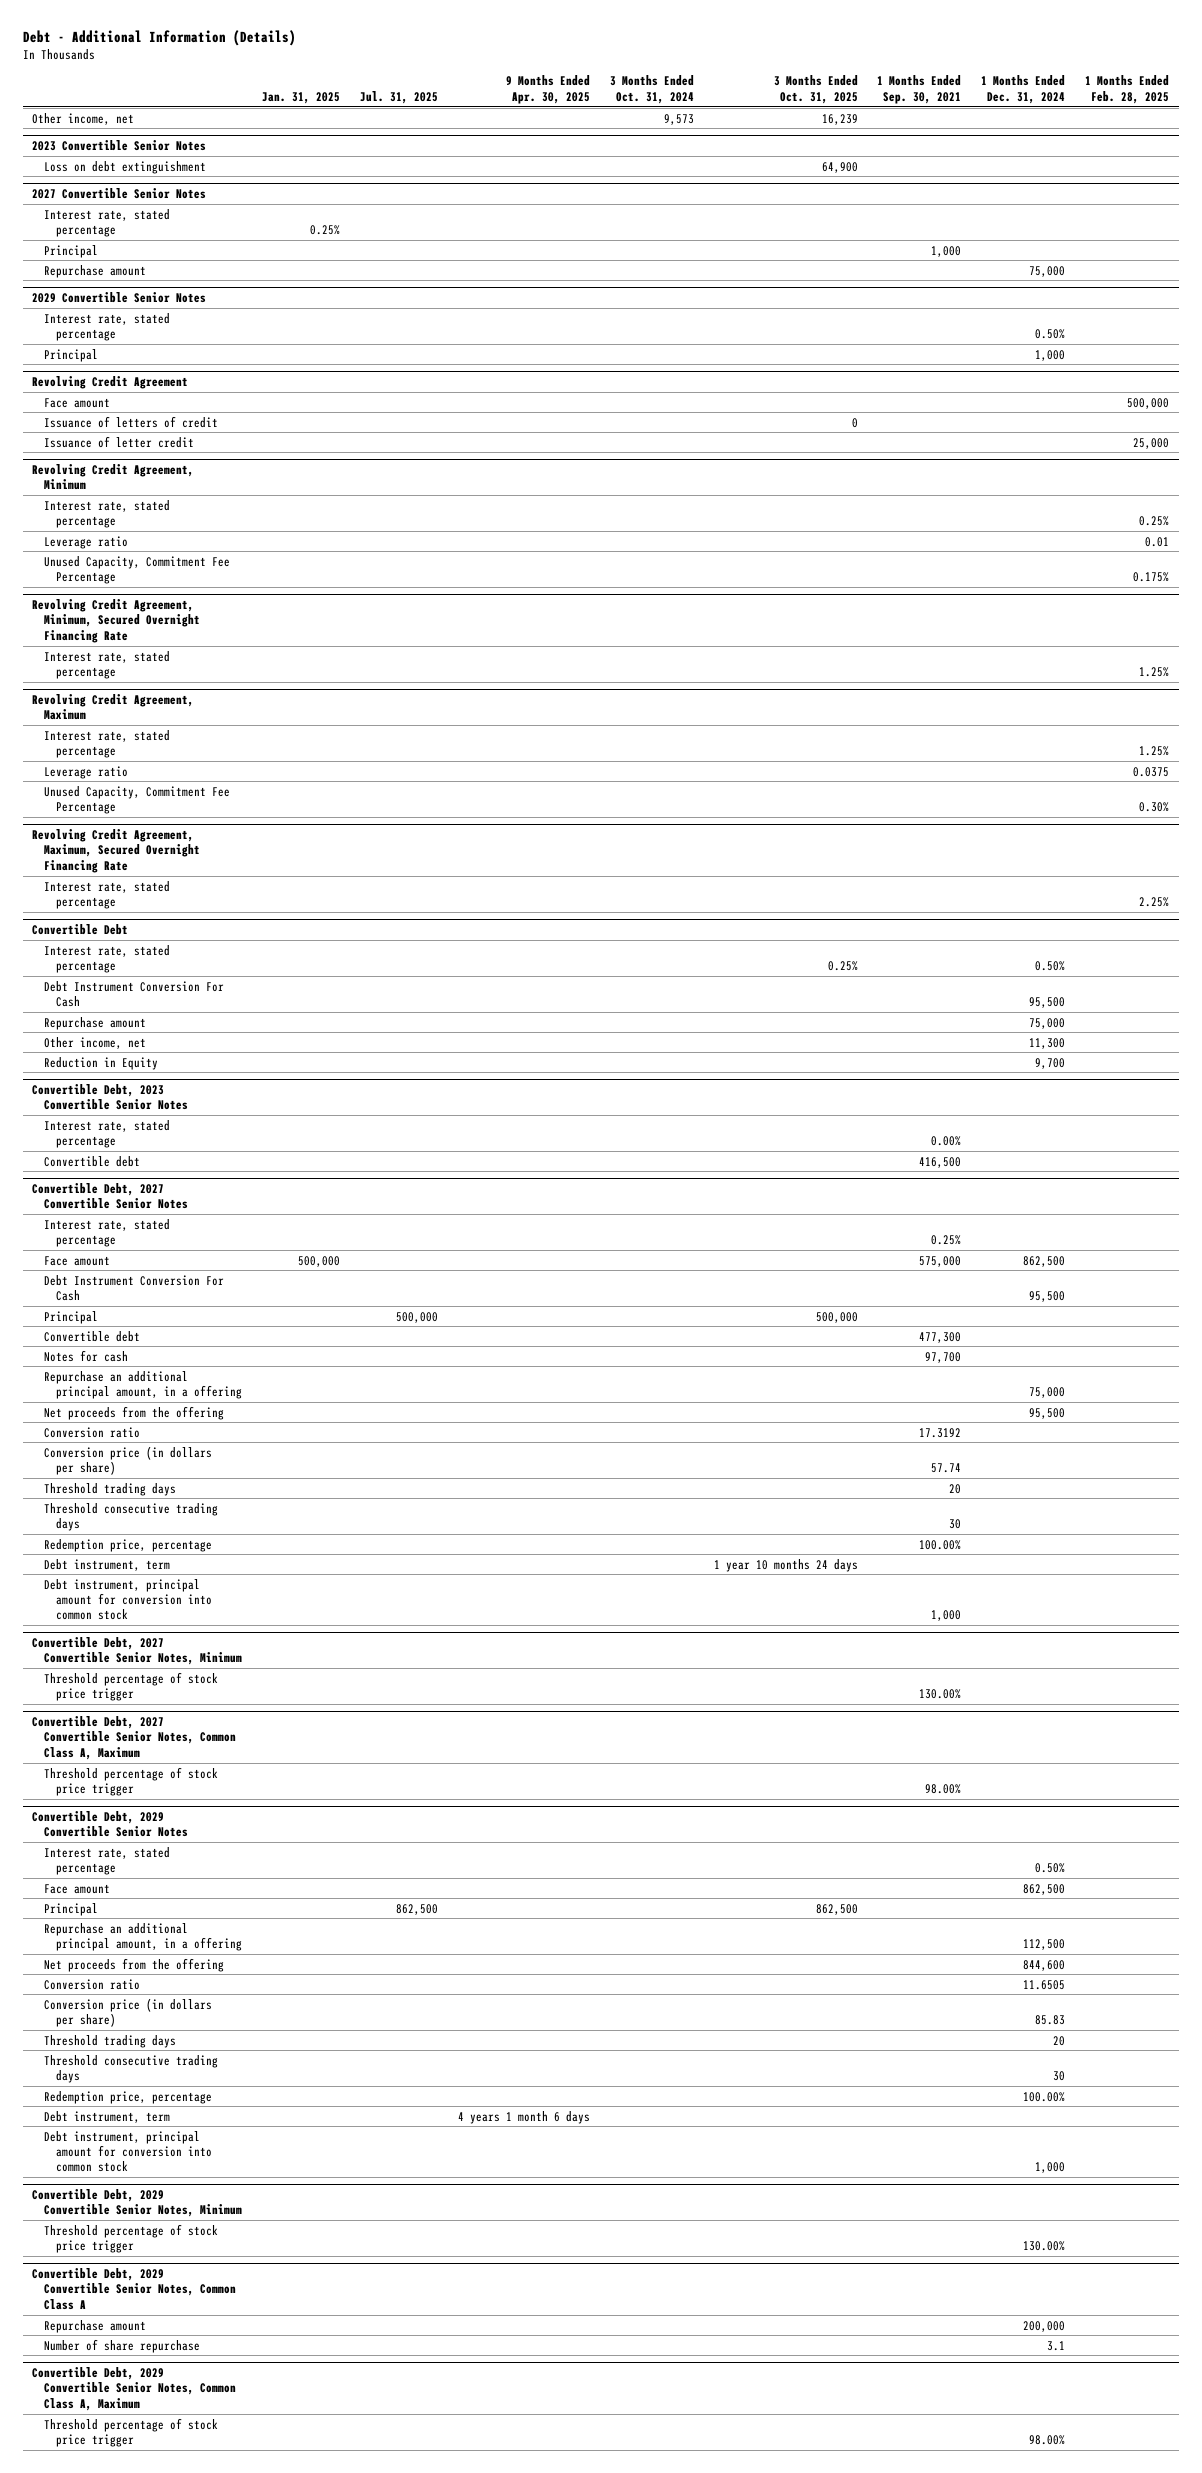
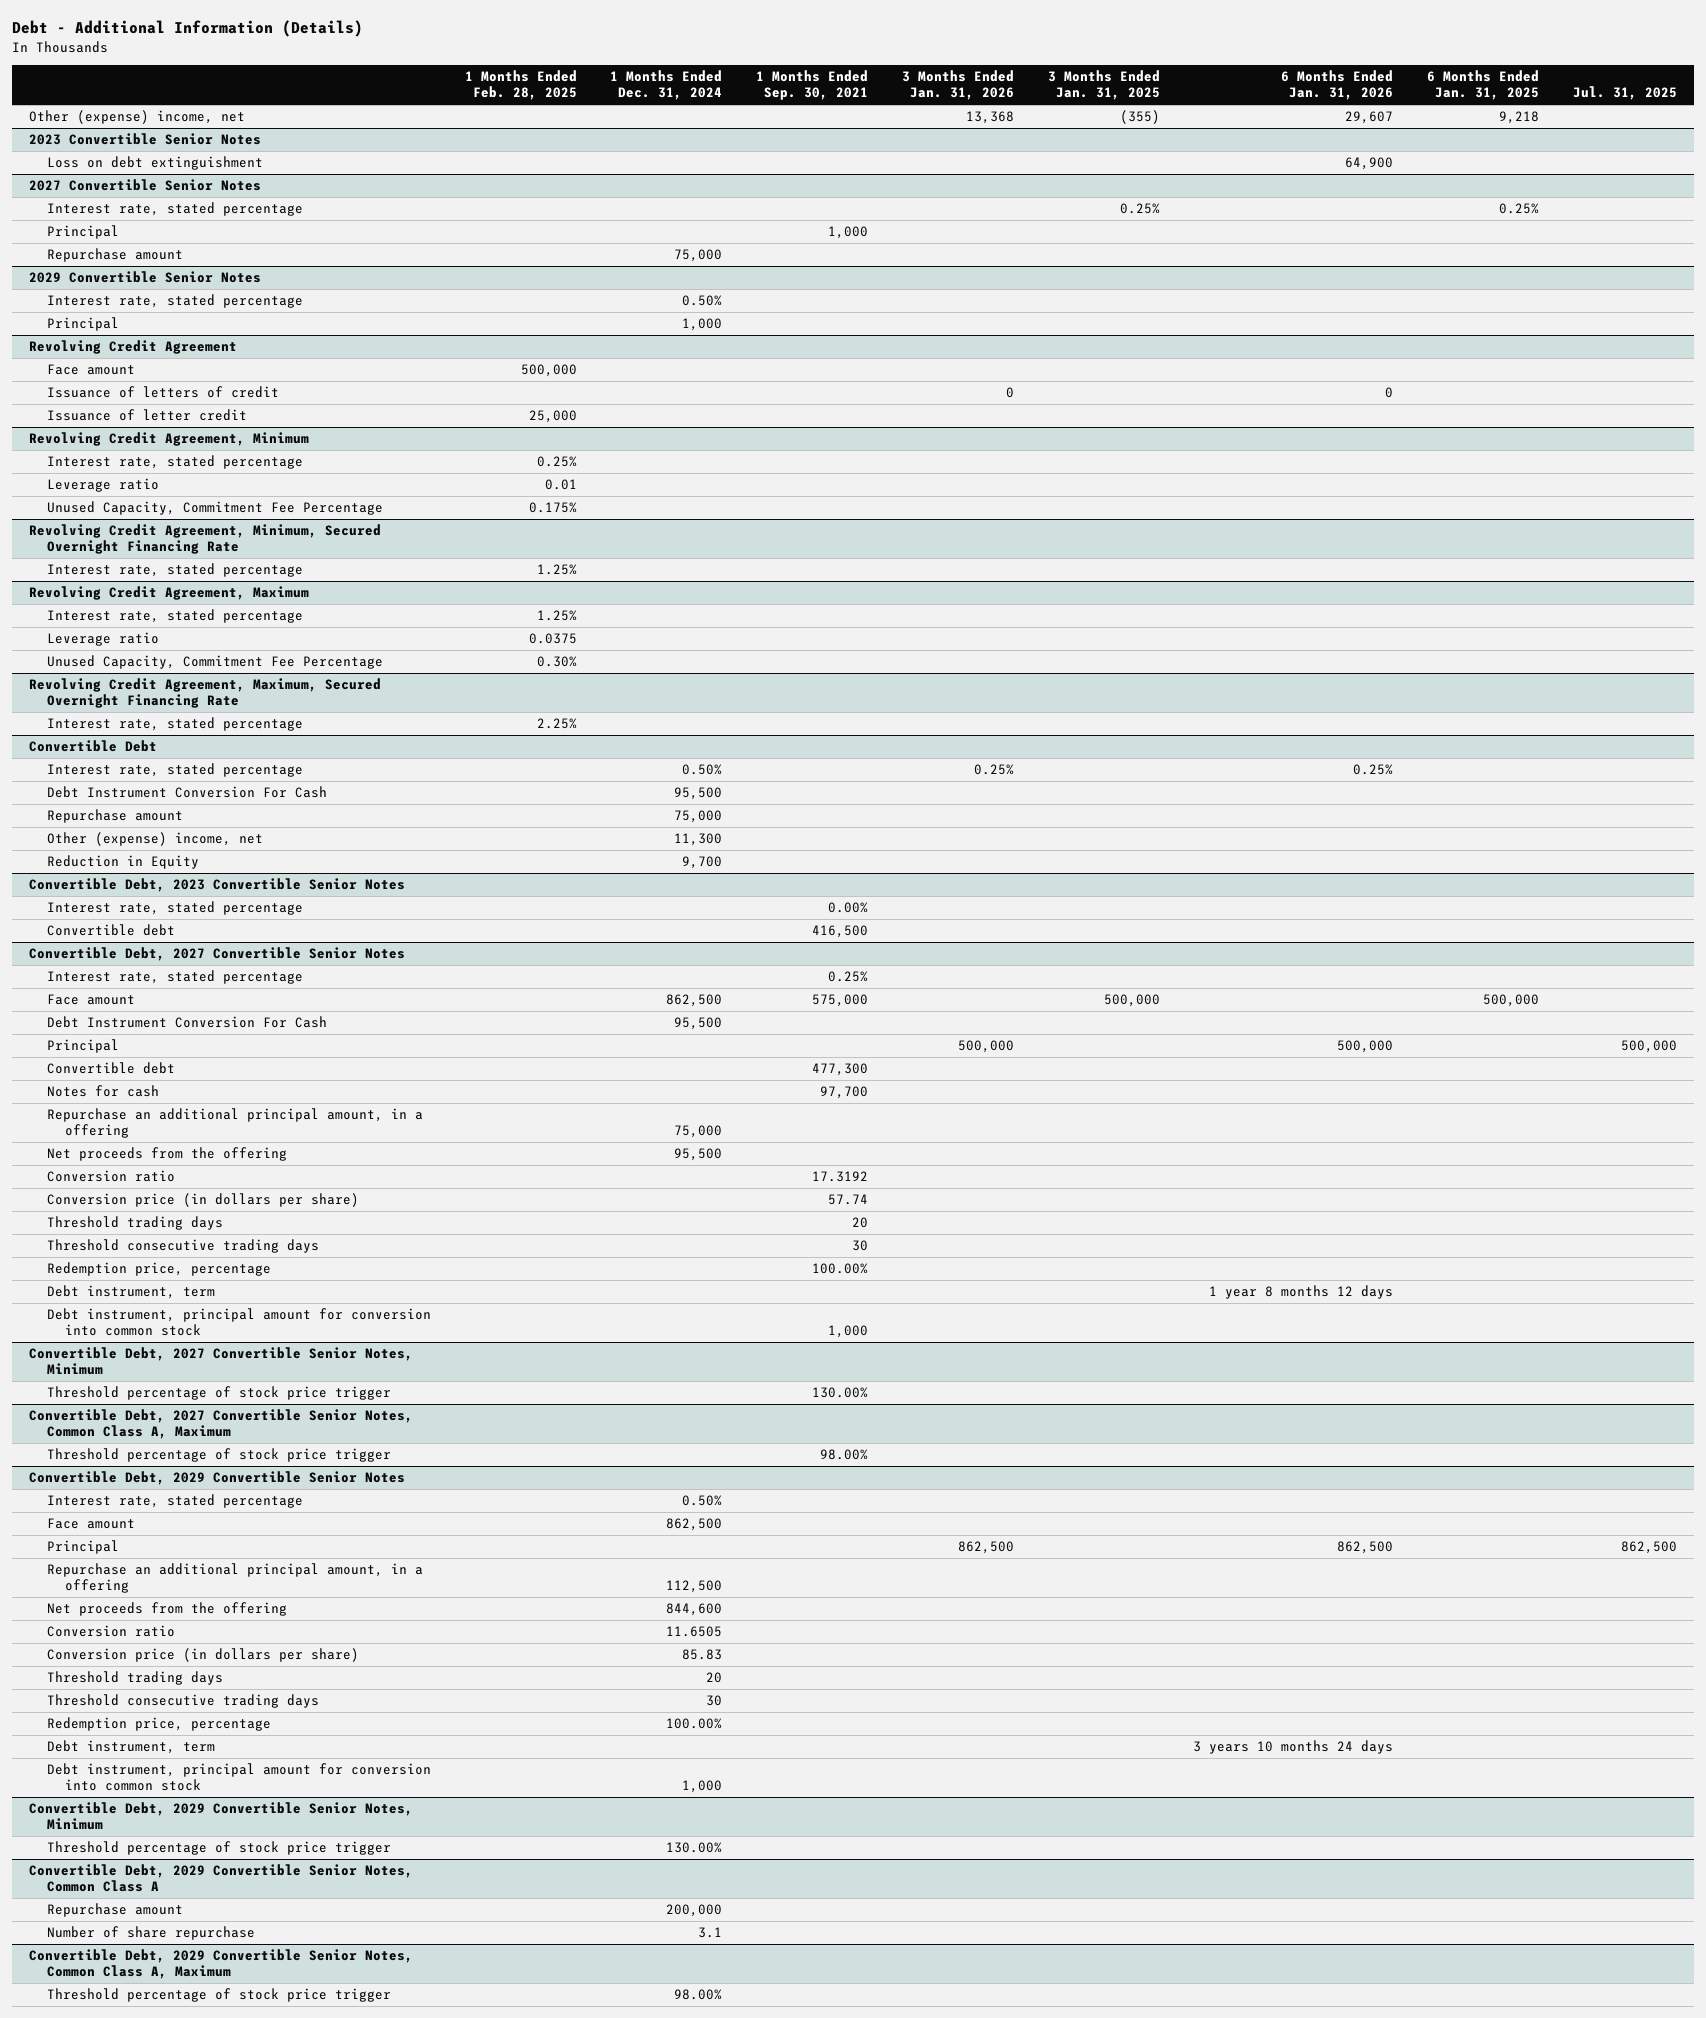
- | Jan. 31, 2025 | Jul. 31, 2025 | 9 Months Ended Apr. 30, 2025 | 3 Months Ended Oct. 31, 2024 | 3 Months Ended Oct. 31, 2025 | 1 Months Ended Sep. 30, 2021 | 1 Months Ended Dec. 31, 2024 | 1 Months Ended Feb. 28, 2025
+ | 1 Months Ended Feb. 28, 2025 | 1 Months Ended Dec. 31, 2024 | 1 Months Ended Sep. 30, 2021 | 3 Months Ended Jan. 31, 2026 | 3 Months Ended Jan. 31, 2025 | 6 Months Ended Jan. 31, 2026 | 6 Months Ended Jan. 31, 2025 | Jul. 31, 2025
- Other income, net | | | | 9,573 | 16,239 | | |
+ Other (expense) income, net | | | | 13,368 | (355) | 29,607 | 9,218 |
@ Convertible Debt
- Other income, net | | | | | | | 11,300 |
+ Other (expense) income, net | | 11,300 | | | | | |

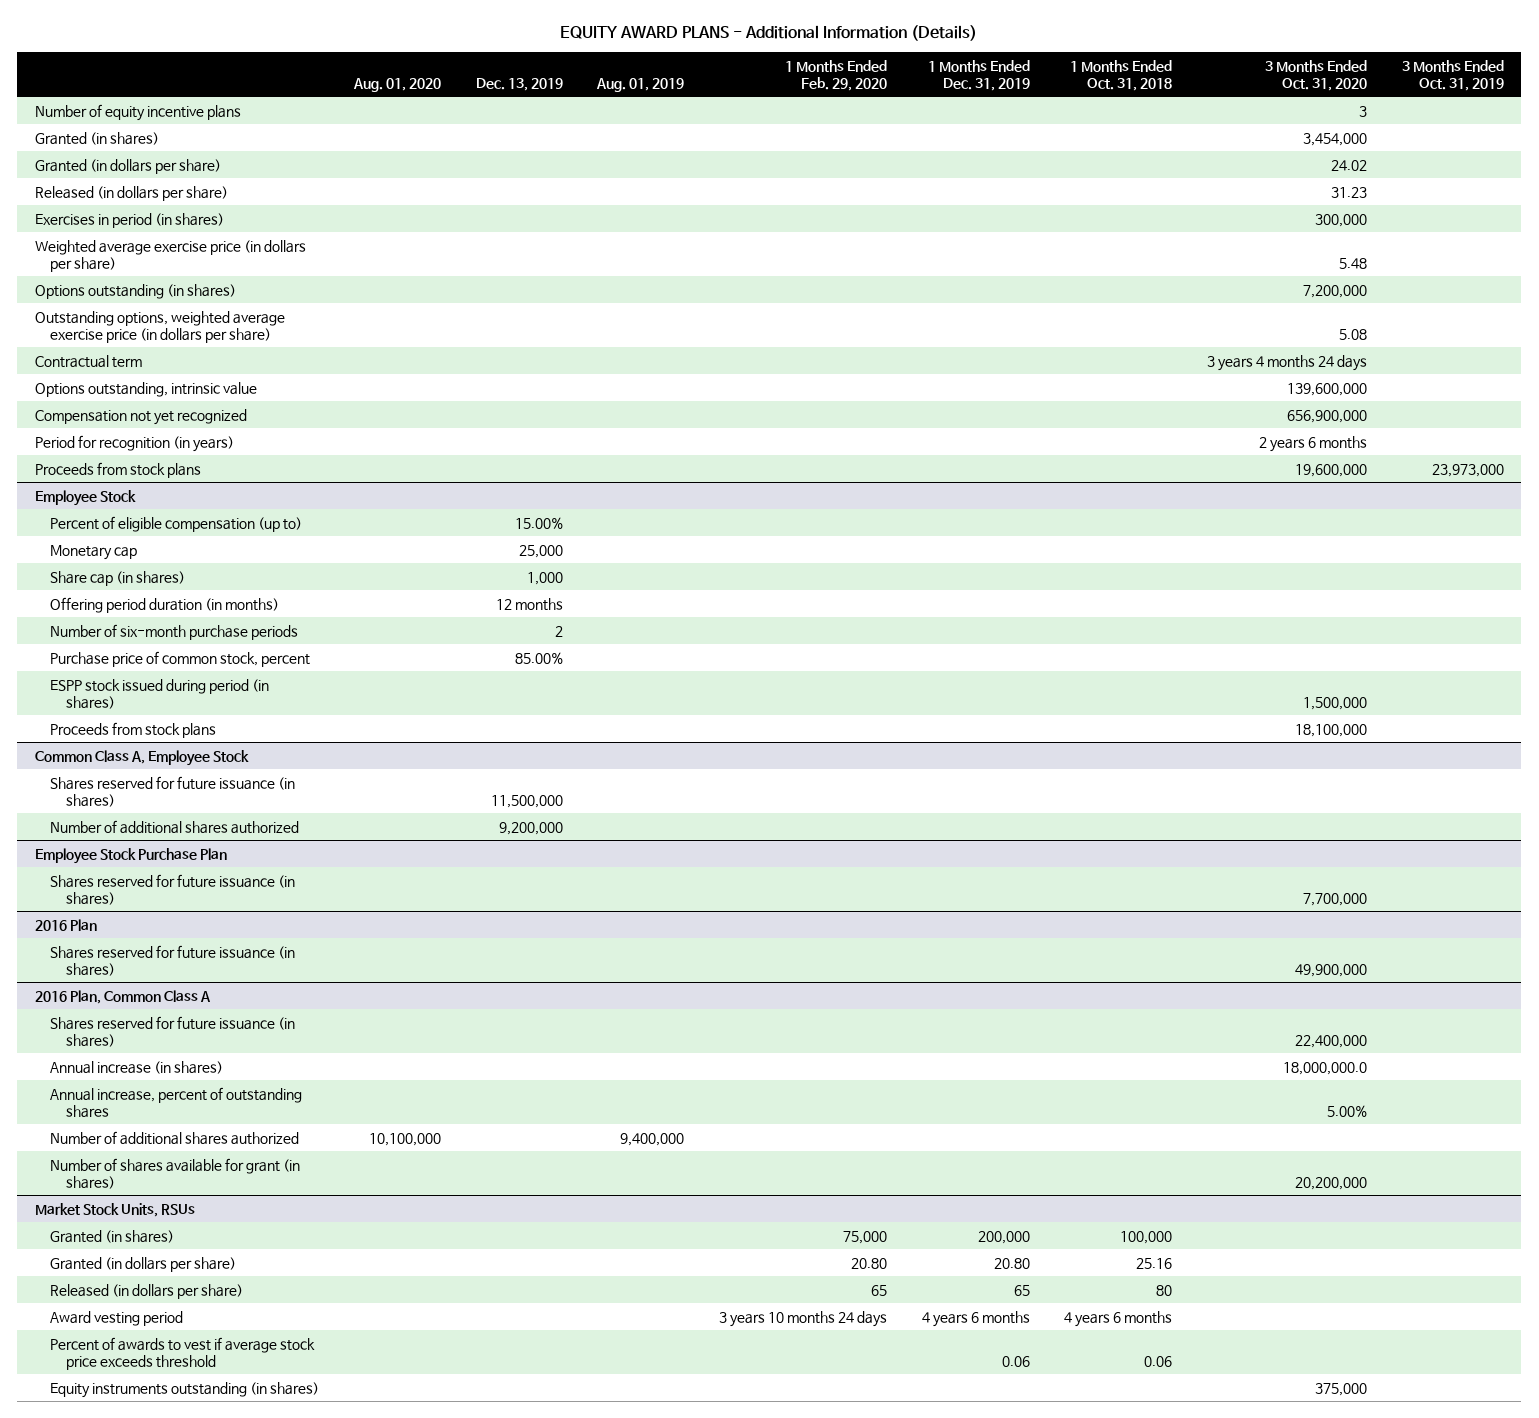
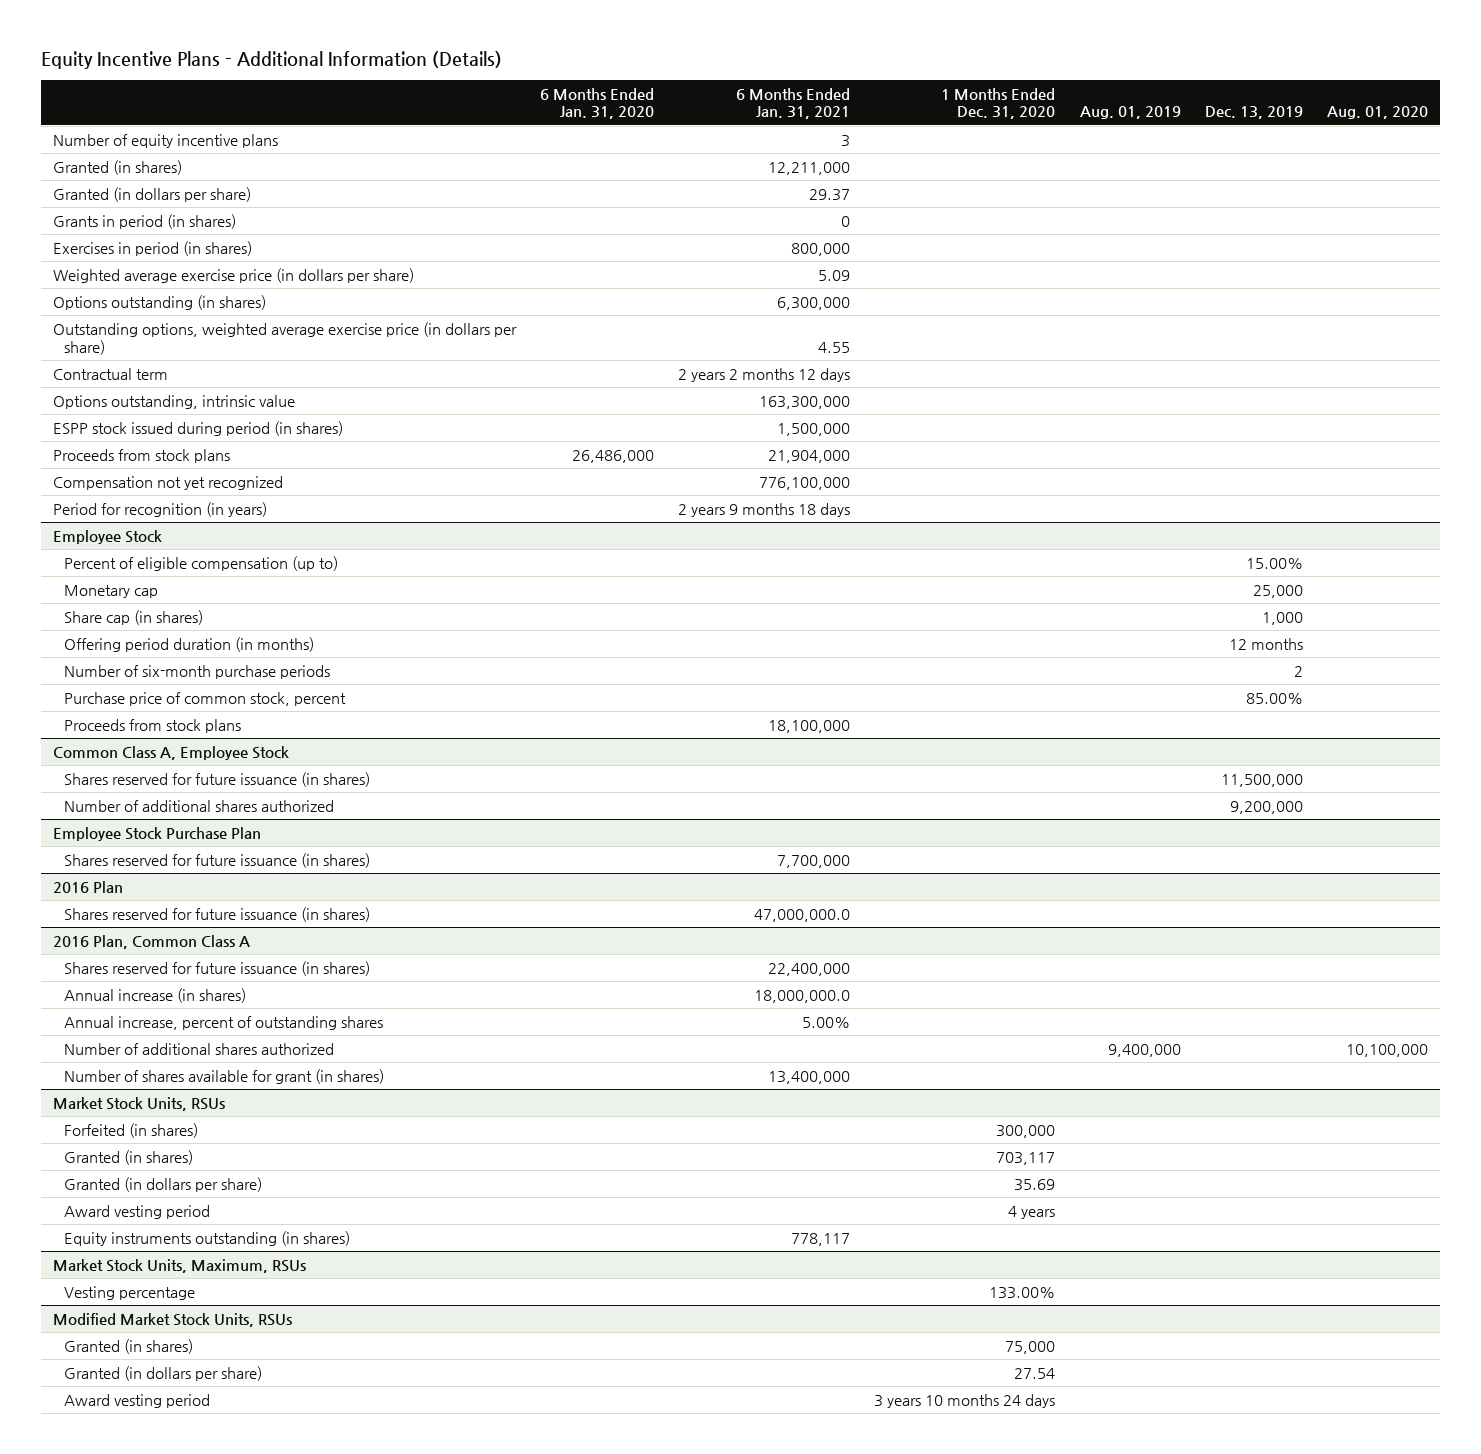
- EQUITY AWARD PLANS - Additional Information (Details)
+ Equity Incentive Plans - Additional Information (Details)
- | Aug. 01, 2020 | Dec. 13, 2019 | Aug. 01, 2019 | 1 Months Ended Feb. 29, 2020 | 1 Months Ended Dec. 31, 2019 | 1 Months Ended Oct. 31, 2018 | 3 Months Ended Oct. 31, 2020 | 3 Months Ended Oct. 31, 2019
+ | 6 Months Ended Jan. 31, 2020 | 6 Months Ended Jan. 31, 2021 | 1 Months Ended Dec. 31, 2020 | Aug. 01, 2019 | Dec. 13, 2019 | Aug. 01, 2020
- Released (in dollars per share) | | | | | | | 31.23 |
+ Grants in period (in shares) | | 0 | | | |
+ ESPP stock issued during period (in shares) | | 1,500,000 | | | |
moved up: Proceeds from stock plans | 26,486,000 | 21,904,000 | | | |
@ Employee Stock
- ESPP stock issued during period (in shares) | | | | | | | 1,500,000 |
@ Market Stock Units, RSUs
+ Forfeited (in shares) | | | 300,000 | | |
- Released (in dollars per share) | | | | 65 | 65 | 80 | |
- Percent of awards to vest if average stock price exceeds threshold | | | | | 0.06 | 0.06 | |
+ Market Stock Units, Maximum, RSUs
+ Vesting percentage | | | 133.00% | | |
+ Modified Market Stock Units, RSUs
+ Granted (in shares) | | | 75,000 | | |
+ Granted (in dollars per share) | | | 27.54 | | |
+ Award vesting period | | | 3 years 10 months 24 days | | |

